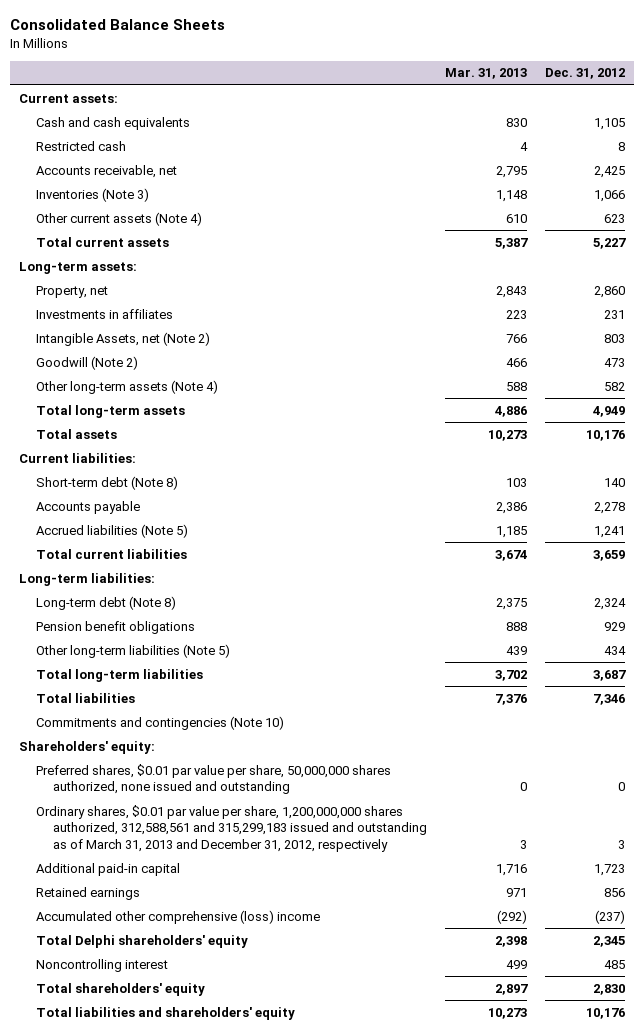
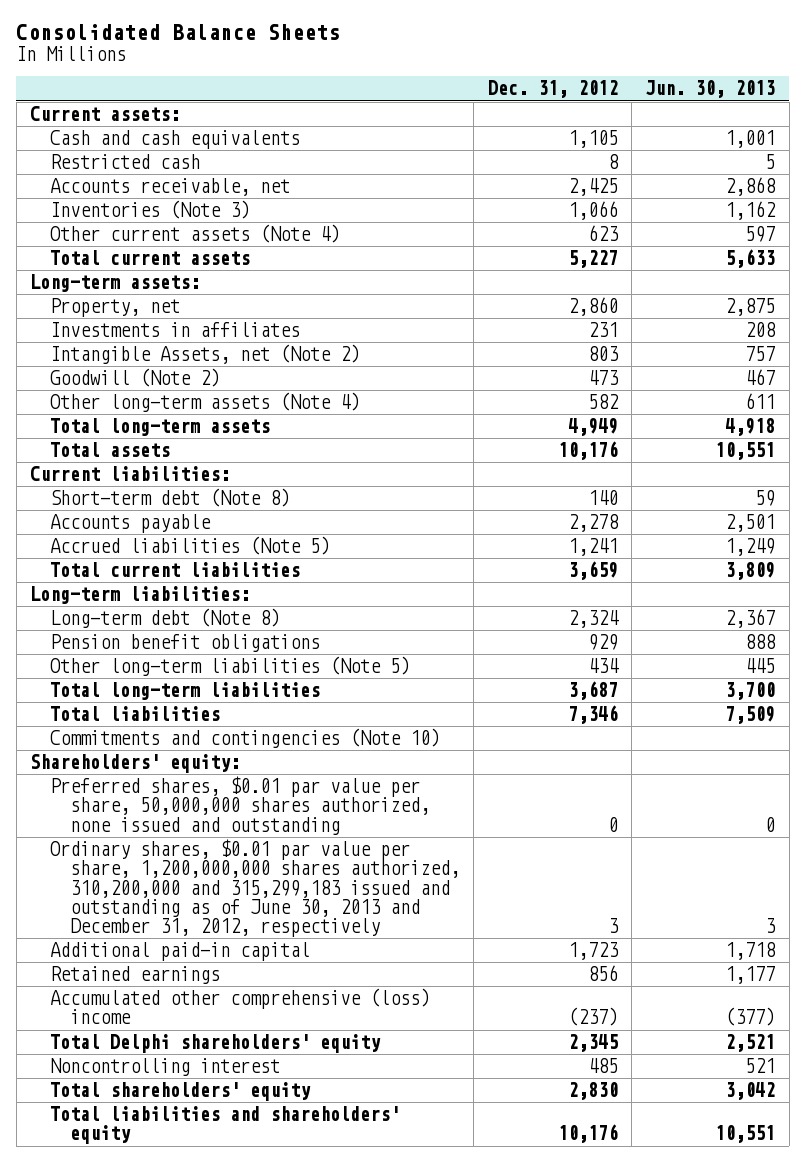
- | Mar. 31, 2013 | Dec. 31, 2012
+ | Dec. 31, 2012 | Jun. 30, 2013
- Ordinary shares, $0.01 par value per share, 1,200,000,000 shares authorized, 312,588,561 and 315,299,183 issued and outstanding as of March 31, 2013 and December 31, 2012, respectively | 3 | 3
+ Ordinary shares, $0.01 par value per share, 1,200,000,000 shares authorized, 310,200,000 and 315,299,183 issued and outstanding as of June 30, 2013 and December 31, 2012, respectively | 3 | 3

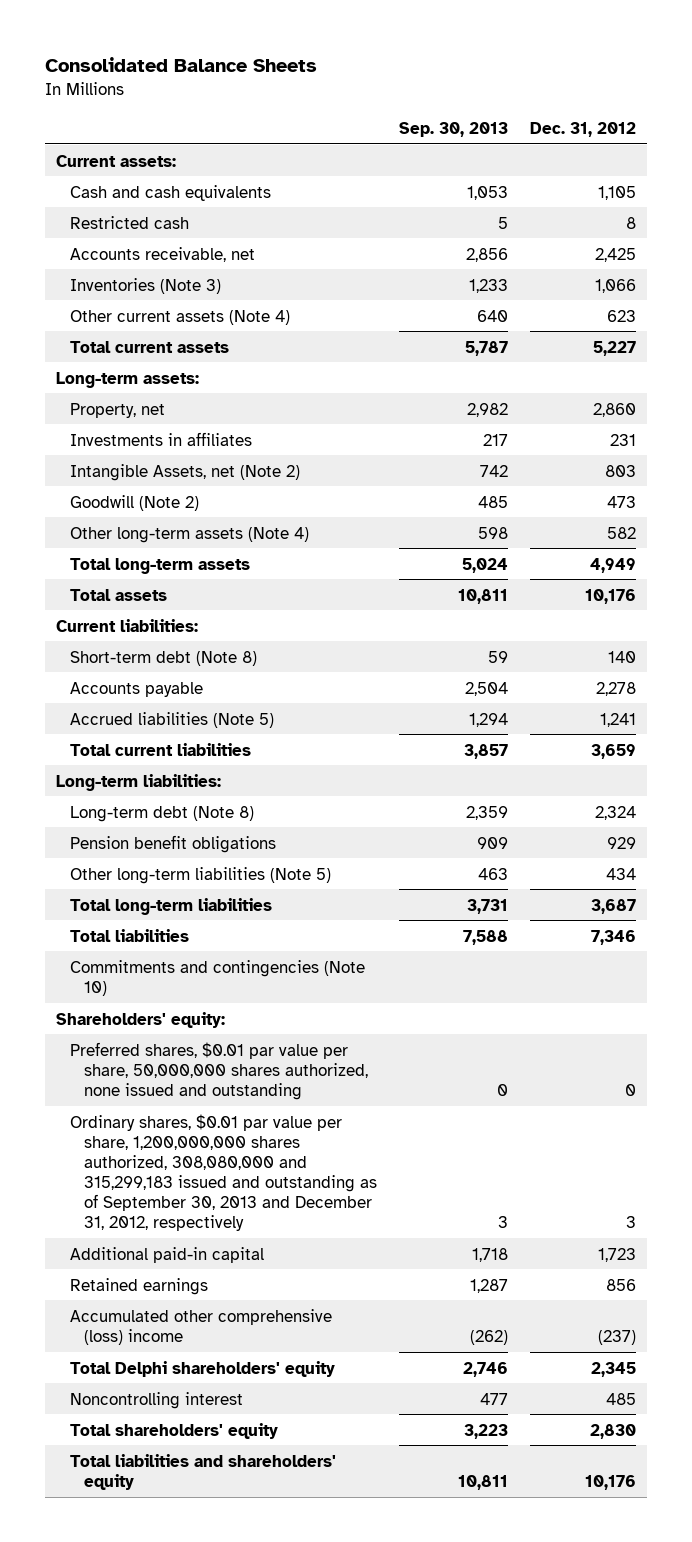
- | Dec. 31, 2012 | Jun. 30, 2013
+ | Sep. 30, 2013 | Dec. 31, 2012
- Ordinary shares, $0.01 par value per share, 1,200,000,000 shares authorized, 310,200,000 and 315,299,183 issued and outstanding as of June 30, 2013 and December 31, 2012, respectively | 3 | 3
+ Ordinary shares, $0.01 par value per share, 1,200,000,000 shares authorized, 308,080,000 and 315,299,183 issued and outstanding as of September 30, 2013 and December 31, 2012, respectively | 3 | 3

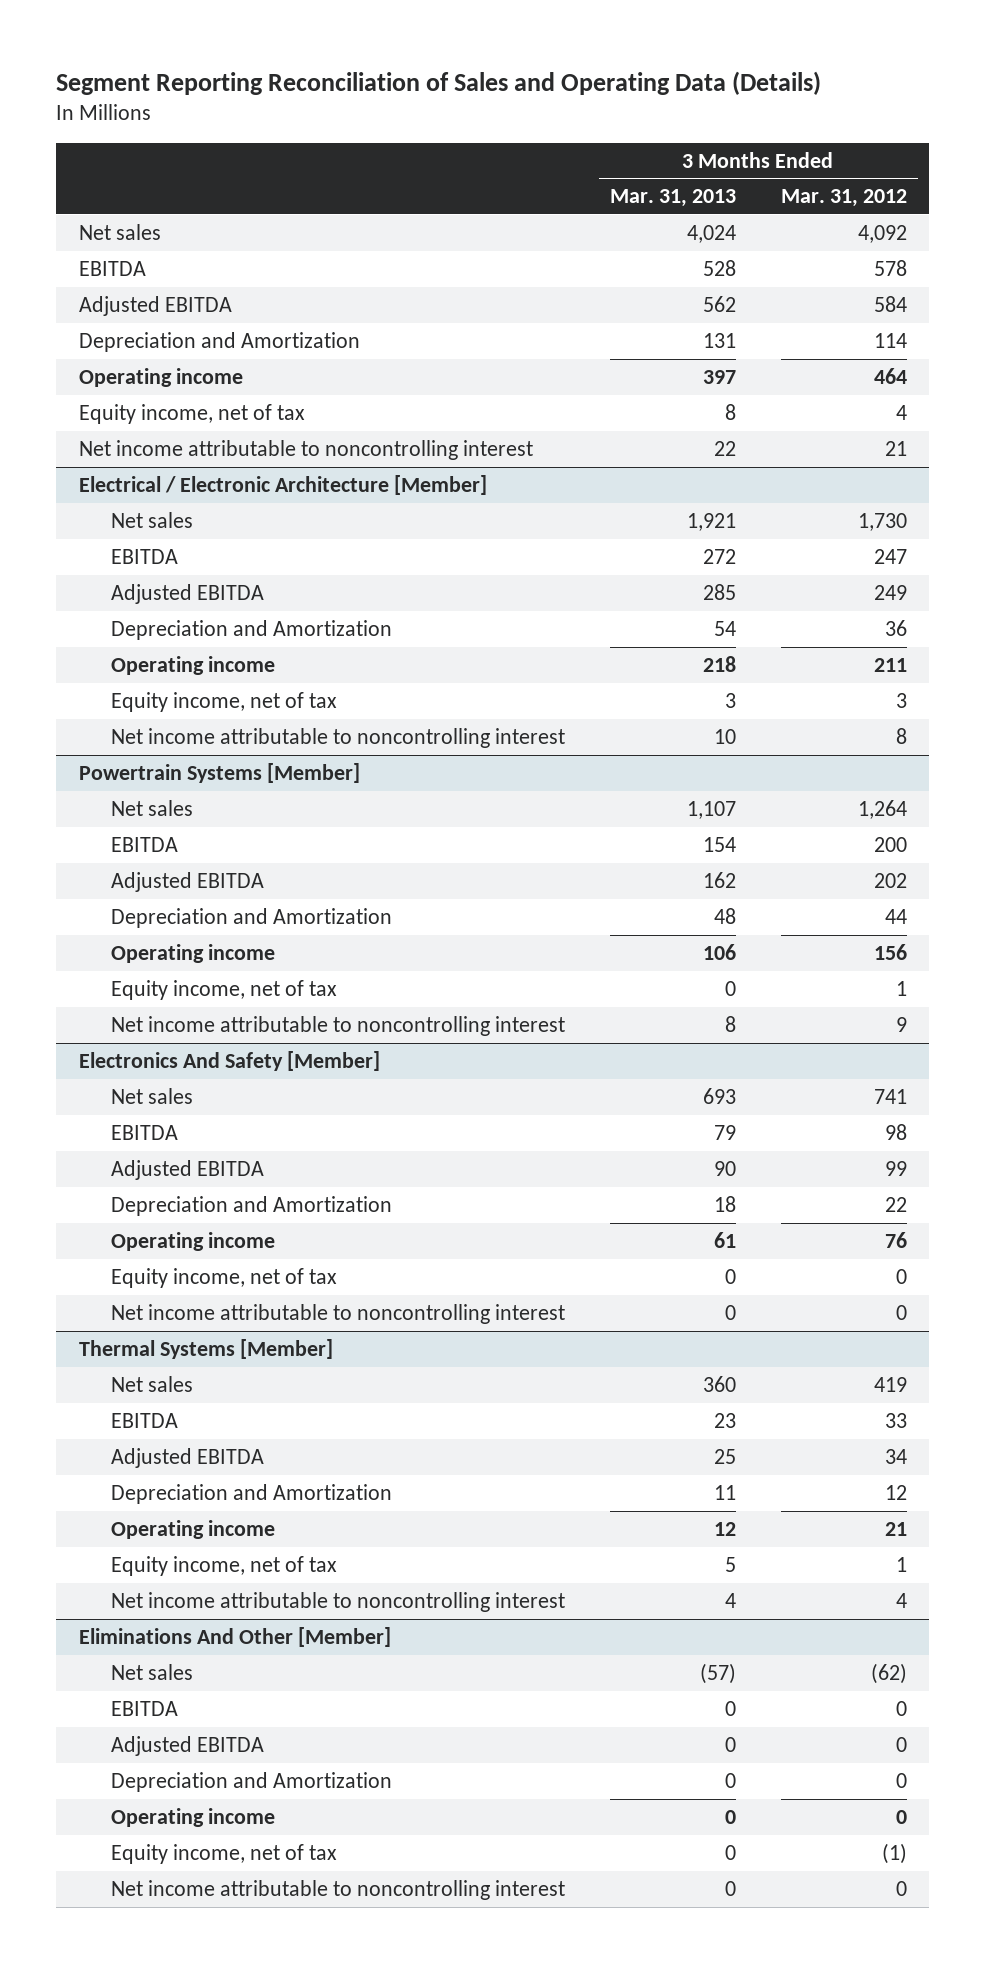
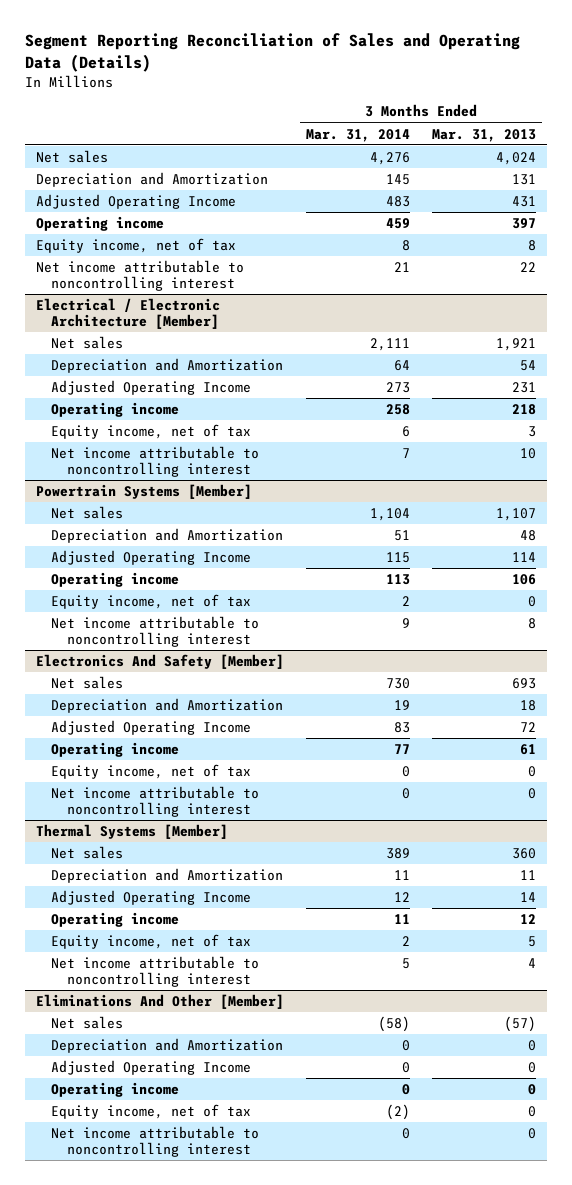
- | 3 Months Ended Mar. 31, 2013 | 3 Months Ended Mar. 31, 2012
+ | 3 Months Ended Mar. 31, 2014 | 3 Months Ended Mar. 31, 2013
- EBITDA | 528 | 578
- Adjusted EBITDA | 562 | 584
+ Adjusted Operating Income | 483 | 431
@ Electrical / Electronic Architecture [Member]
- EBITDA | 272 | 247
- Adjusted EBITDA | 285 | 249
+ Adjusted Operating Income | 273 | 231
@ Powertrain Systems [Member]
- EBITDA | 154 | 200
- Adjusted EBITDA | 162 | 202
+ Adjusted Operating Income | 115 | 114
@ Electronics And Safety [Member]
- EBITDA | 79 | 98
- Adjusted EBITDA | 90 | 99
+ Adjusted Operating Income | 83 | 72
@ Thermal Systems [Member]
- EBITDA | 23 | 33
- Adjusted EBITDA | 25 | 34
+ Adjusted Operating Income | 12 | 14
@ Eliminations And Other [Member]
- EBITDA | 0 | 0
- Adjusted EBITDA | 0 | 0
+ Adjusted Operating Income | 0 | 0

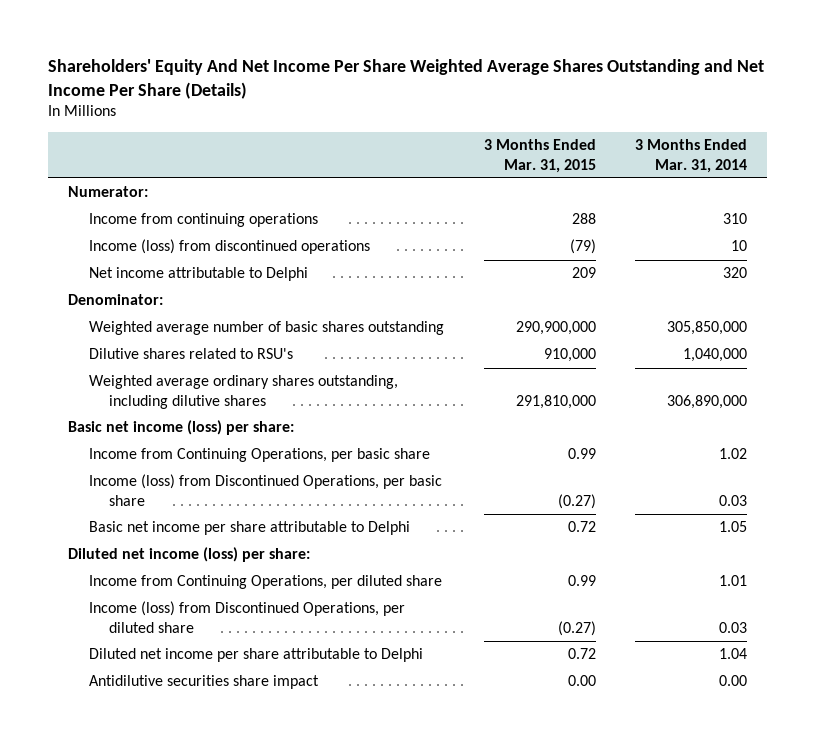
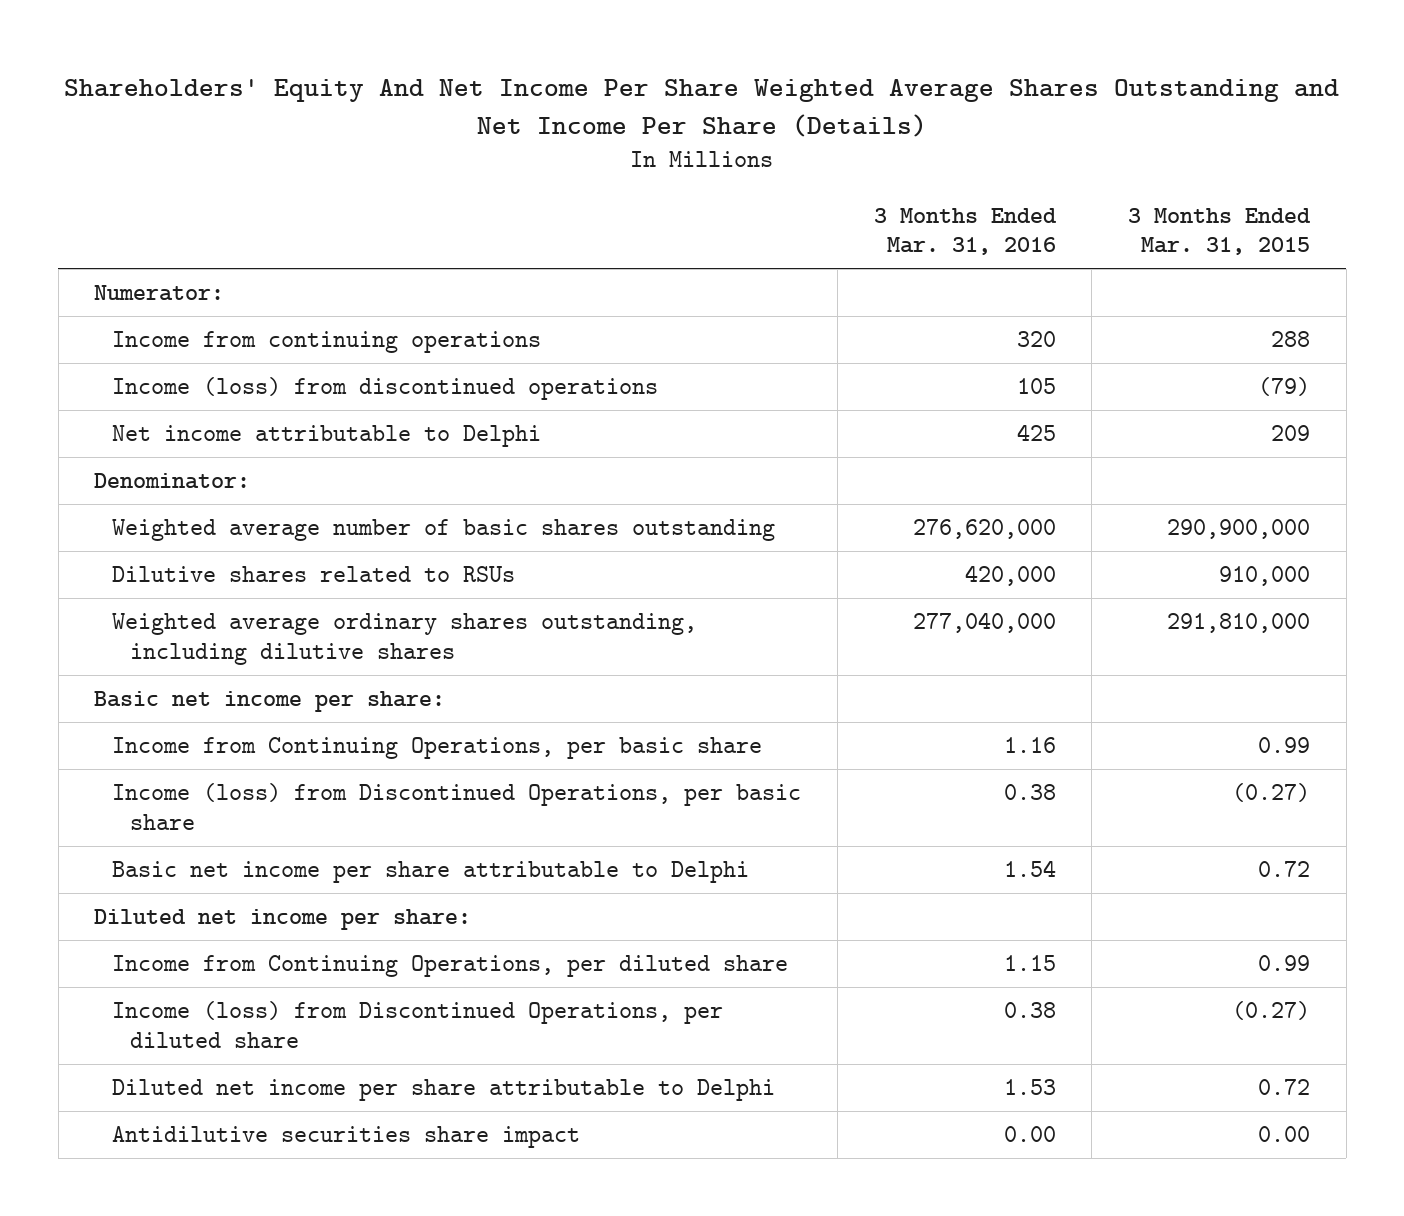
- | 3 Months Ended Mar. 31, 2015 | 3 Months Ended Mar. 31, 2014
+ | 3 Months Ended Mar. 31, 2016 | 3 Months Ended Mar. 31, 2015
- Dilutive shares related to RSU's | 910,000 | 1,040,000
+ Dilutive shares related to RSUs | 420,000 | 910,000
- Basic net income (loss) per share:
+ Basic net income per share:
- Diluted net income (loss) per share:
+ Diluted net income per share:

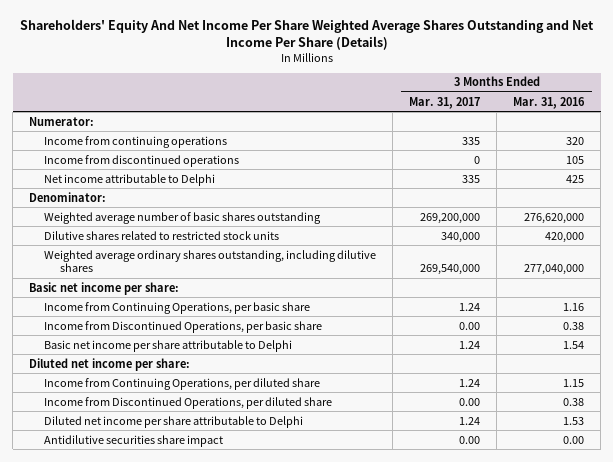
- | 3 Months Ended Mar. 31, 2016 | 3 Months Ended Mar. 31, 2015
+ | 3 Months Ended Mar. 31, 2017 | 3 Months Ended Mar. 31, 2016
- Income (loss) from discontinued operations | 105 | (79)
+ Income from discontinued operations | 0 | 105
- Dilutive shares related to RSUs | 420,000 | 910,000
+ Dilutive shares related to restricted stock units | 340,000 | 420,000
- Income (loss) from Discontinued Operations, per basic share | 0.38 | (0.27)
+ Income from Discontinued Operations, per basic share | 0.00 | 0.38
- Income (loss) from Discontinued Operations, per diluted share | 0.38 | (0.27)
+ Income from Discontinued Operations, per diluted share | 0.00 | 0.38

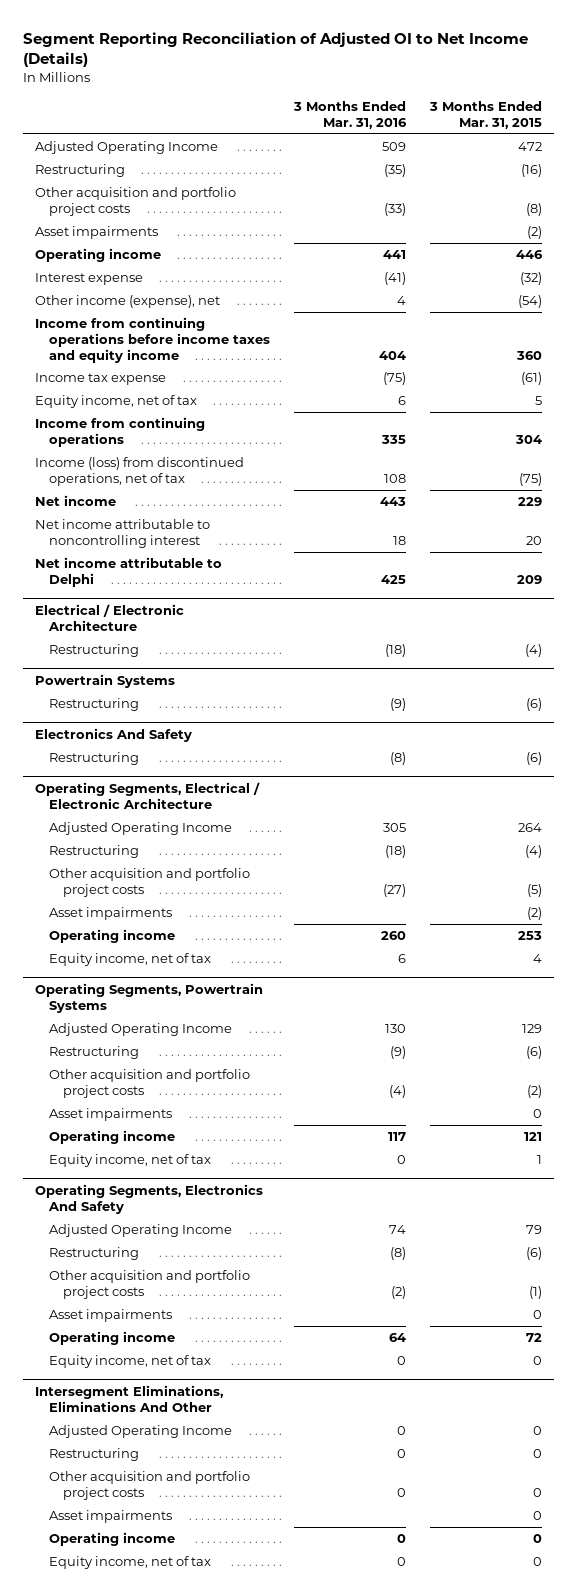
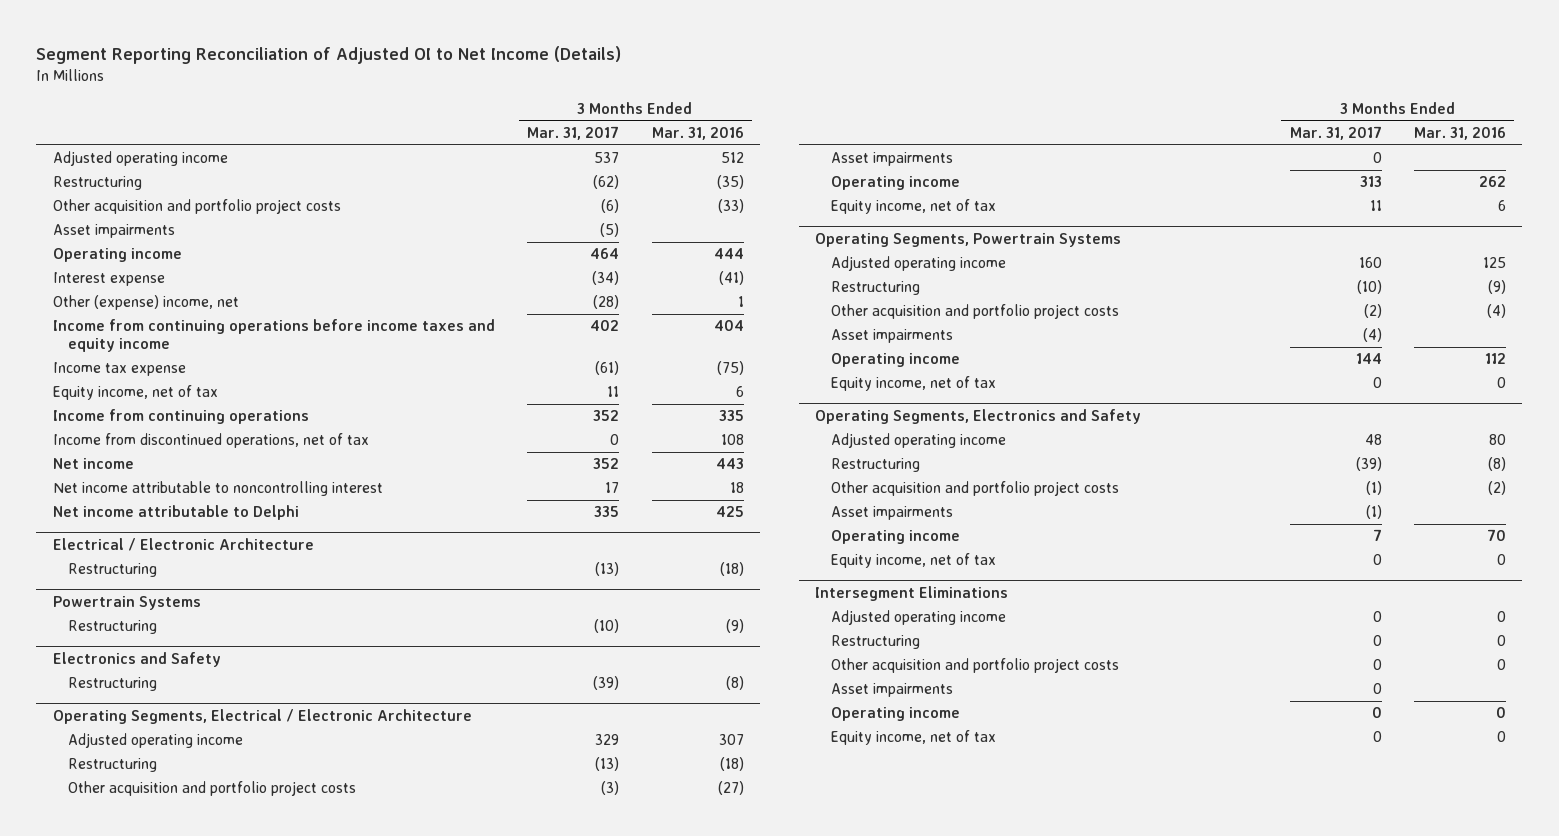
- | 3 Months Ended Mar. 31, 2016 | 3 Months Ended Mar. 31, 2015
+ | 3 Months Ended Mar. 31, 2017 | 3 Months Ended Mar. 31, 2016
- Adjusted Operating Income | 509 | 472
+ Adjusted operating income | 537 | 512
- Operating income | 441 | 446
+ Operating income | 464 | 444
- Other income (expense), net | 4 | (54)
+ Other (expense) income, net | (28) | 1
- Income (loss) from discontinued operations, net of tax | 108 | (75)
+ Income from discontinued operations, net of tax | 0 | 108
- Electronics And Safety
+ Electronics and Safety
@ Operating Segments, Electrical / Electronic Architecture
- Adjusted Operating Income | 305 | 264
+ Adjusted operating income | 329 | 307
- Operating income | 260 | 253
+ Operating income | 313 | 262
@ Operating Segments, Powertrain Systems
- Adjusted Operating Income | 130 | 129
+ Adjusted operating income | 160 | 125
- Operating income | 117 | 121
+ Operating income | 144 | 112
- Operating Segments, Electronics And Safety
- Adjusted Operating Income | 74 | 79
+ Operating Segments, Electronics and Safety
+ Adjusted operating income | 48 | 80
- Operating income | 64 | 72
+ Operating income | 7 | 70
- Intersegment Eliminations, Eliminations And Other
- Adjusted Operating Income | 0 | 0
+ Intersegment Eliminations
+ Adjusted operating income | 0 | 0

